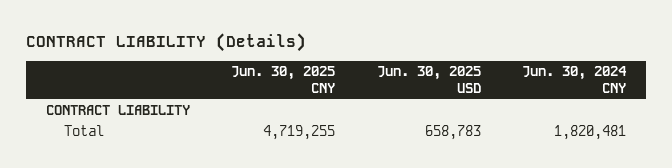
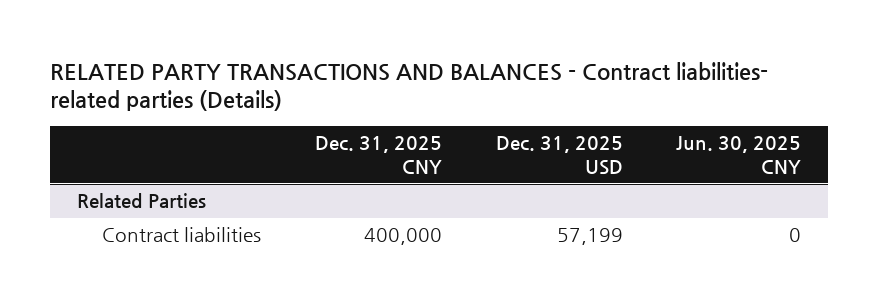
- CONTRACT LIABILITY (Details)
+ RELATED PARTY TRANSACTIONS AND BALANCES - Contract liabilities- related parties (Details)
- | Jun. 30, 2025 CNY | Jun. 30, 2025 USD | Jun. 30, 2024 CNY
+ | Dec. 31, 2025 CNY | Dec. 31, 2025 USD | Jun. 30, 2025 CNY
- CONTRACT LIABILITY
- Total | 4,719,255 | 658,783 | 1,820,481
+ Related Parties
+ Contract liabilities | 400,000 | 57,199 | 0

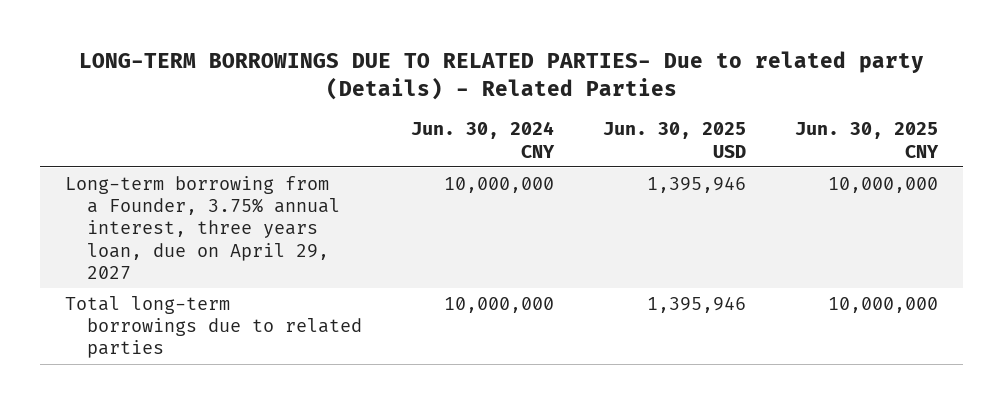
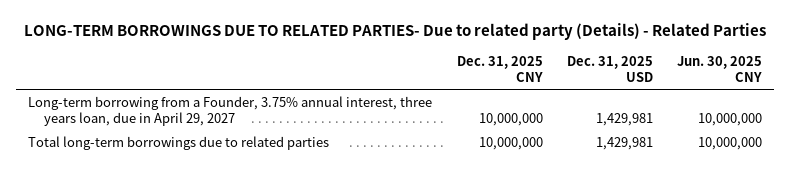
- | Jun. 30, 2024 CNY | Jun. 30, 2025 USD | Jun. 30, 2025 CNY
+ | Dec. 31, 2025 CNY | Dec. 31, 2025 USD | Jun. 30, 2025 CNY
- Long-term borrowing from a Founder, 3.75% annual interest, three years loan, due on April 29, 2027 | 10,000,000 | 1,395,946 | 10,000,000
+ Long-term borrowing from a Founder, 3.75% annual interest, three years loan, due in April 29, 2027 | 10,000,000 | 1,429,981 | 10,000,000

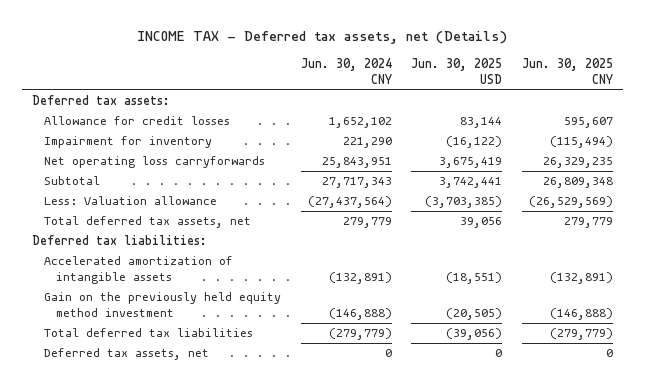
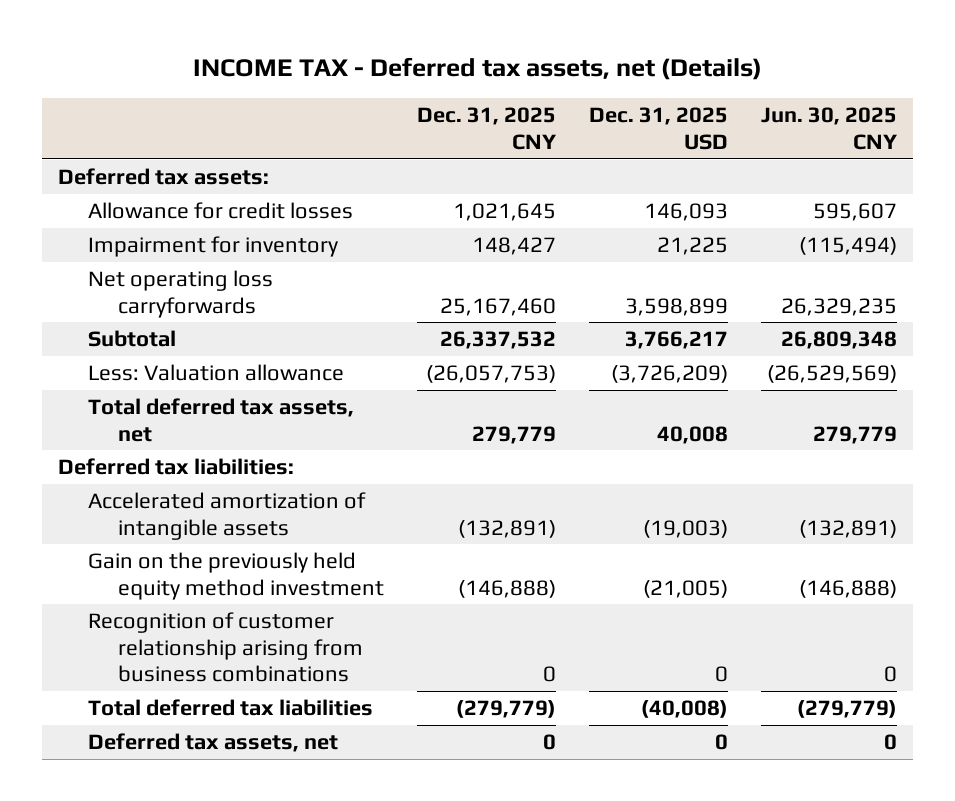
- | Jun. 30, 2024 CNY | Jun. 30, 2025 USD | Jun. 30, 2025 CNY
+ | Dec. 31, 2025 CNY | Dec. 31, 2025 USD | Jun. 30, 2025 CNY
+ Recognition of customer relationship arising from business combinations | 0 | 0 | 0

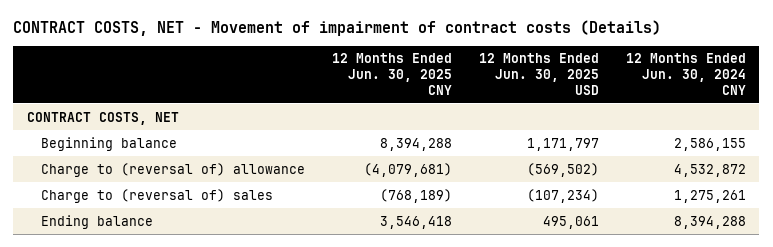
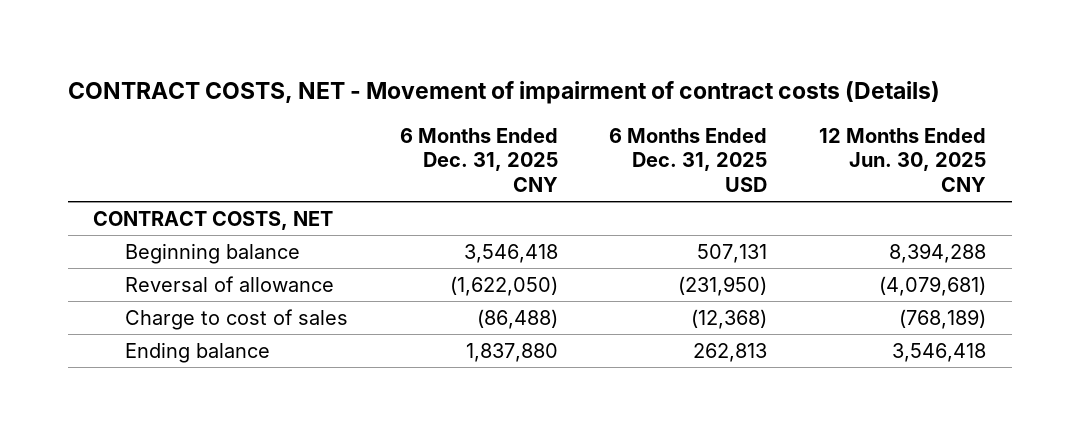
- | 12 Months Ended Jun. 30, 2025 CNY | 12 Months Ended Jun. 30, 2025 USD | 12 Months Ended Jun. 30, 2024 CNY
+ | 6 Months Ended Dec. 31, 2025 CNY | 6 Months Ended Dec. 31, 2025 USD | 12 Months Ended Jun. 30, 2025 CNY
- Charge to (reversal of) allowance | (4,079,681) | (569,502) | 4,532,872
- Charge to (reversal of) sales | (768,189) | (107,234) | 1,275,261
+ Reversal of allowance | (1,622,050) | (231,950) | (4,079,681)
+ Charge to cost of sales | (86,488) | (12,368) | (768,189)

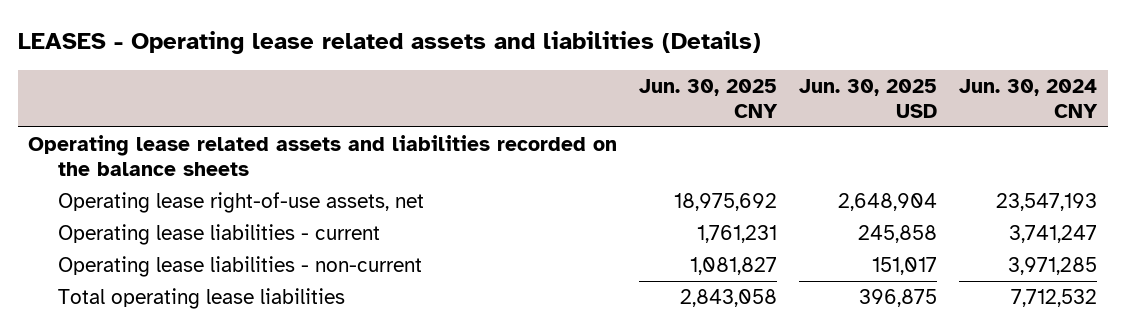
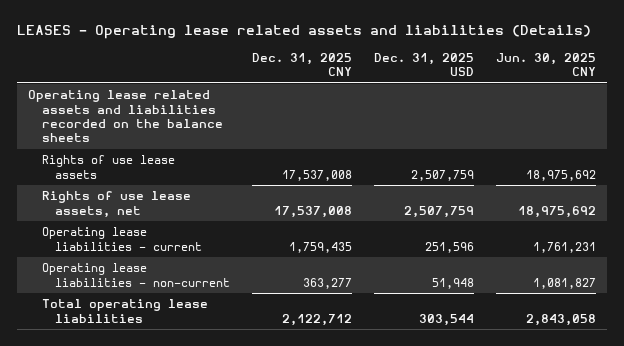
- | Jun. 30, 2025 CNY | Jun. 30, 2025 USD | Jun. 30, 2024 CNY
+ | Dec. 31, 2025 CNY | Dec. 31, 2025 USD | Jun. 30, 2025 CNY
- Operating lease right-of-use assets, net | 18,975,692 | 2,648,904 | 23,547,193
+ Rights of use lease assets | 17,537,008 | 2,507,759 | 18,975,692
+ Rights of use lease assets, net | 17,537,008 | 2,507,759 | 18,975,692

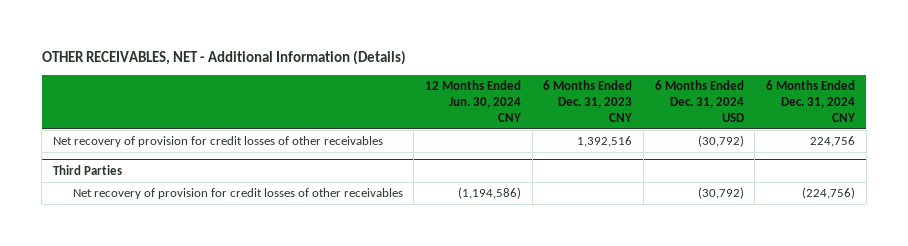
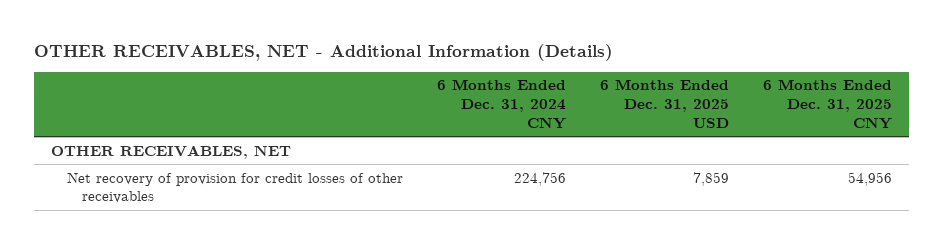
- | 12 Months Ended Jun. 30, 2024 CNY | 6 Months Ended Dec. 31, 2023 CNY | 6 Months Ended Dec. 31, 2024 USD | 6 Months Ended Dec. 31, 2024 CNY
+ | 6 Months Ended Dec. 31, 2024 CNY | 6 Months Ended Dec. 31, 2025 USD | 6 Months Ended Dec. 31, 2025 CNY
+ OTHER RECEIVABLES, NET
- Third Parties
- Net recovery of provision for credit losses of other receivables | (1,194,586) | | (30,792) | (224,756)

